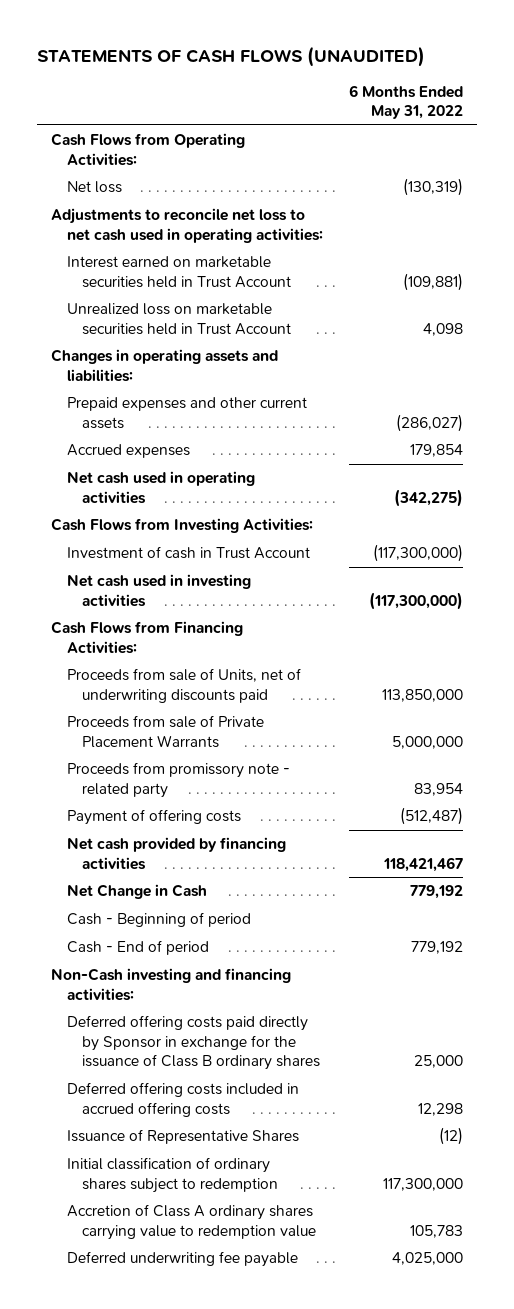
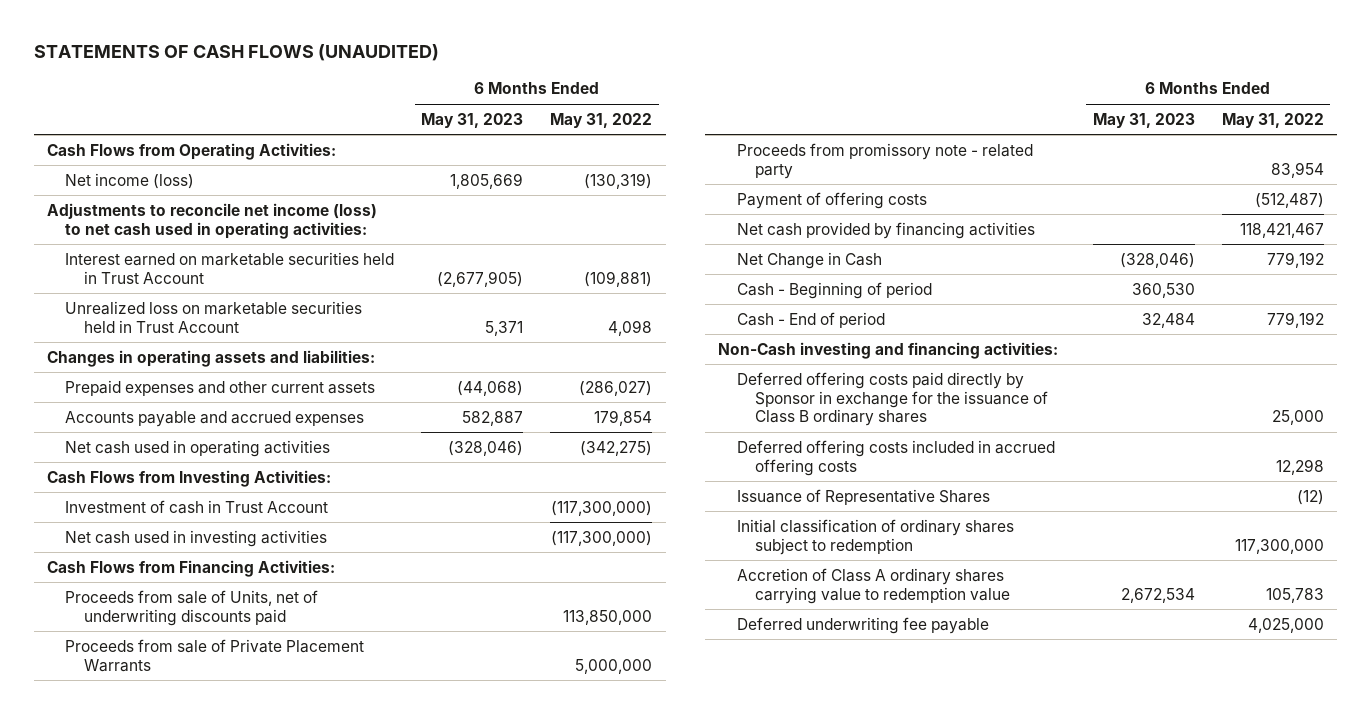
- | 6 Months Ended May 31, 2022
+ | 6 Months Ended May 31, 2023 | 6 Months Ended May 31, 2022
- Net loss | (130,319)
- Adjustments to reconcile net loss to net cash used in operating activities:
+ Net income (loss) | 1,805,669 | (130,319)
+ Adjustments to reconcile net income (loss) to net cash used in operating activities:
- Accrued expenses | 179,854
+ Accounts payable and accrued expenses | 582,887 | 179,854

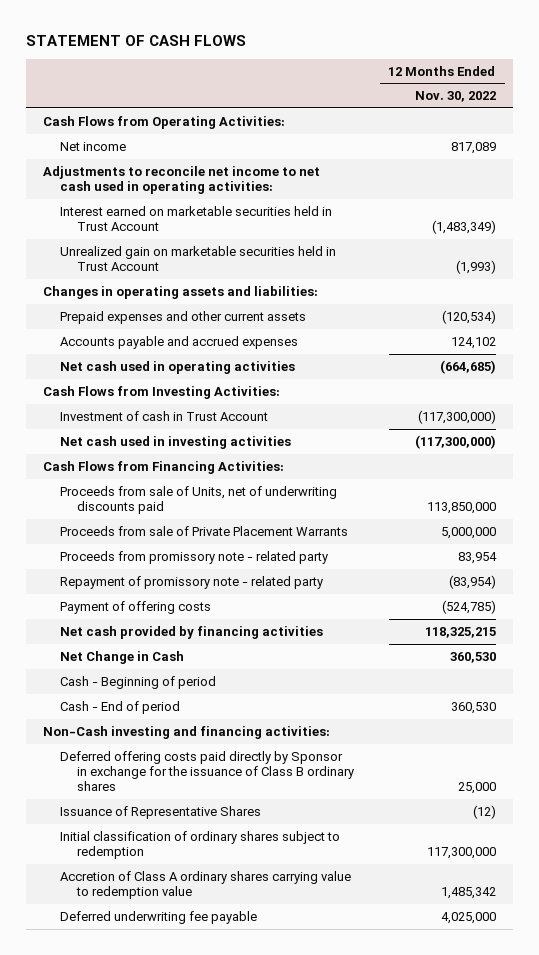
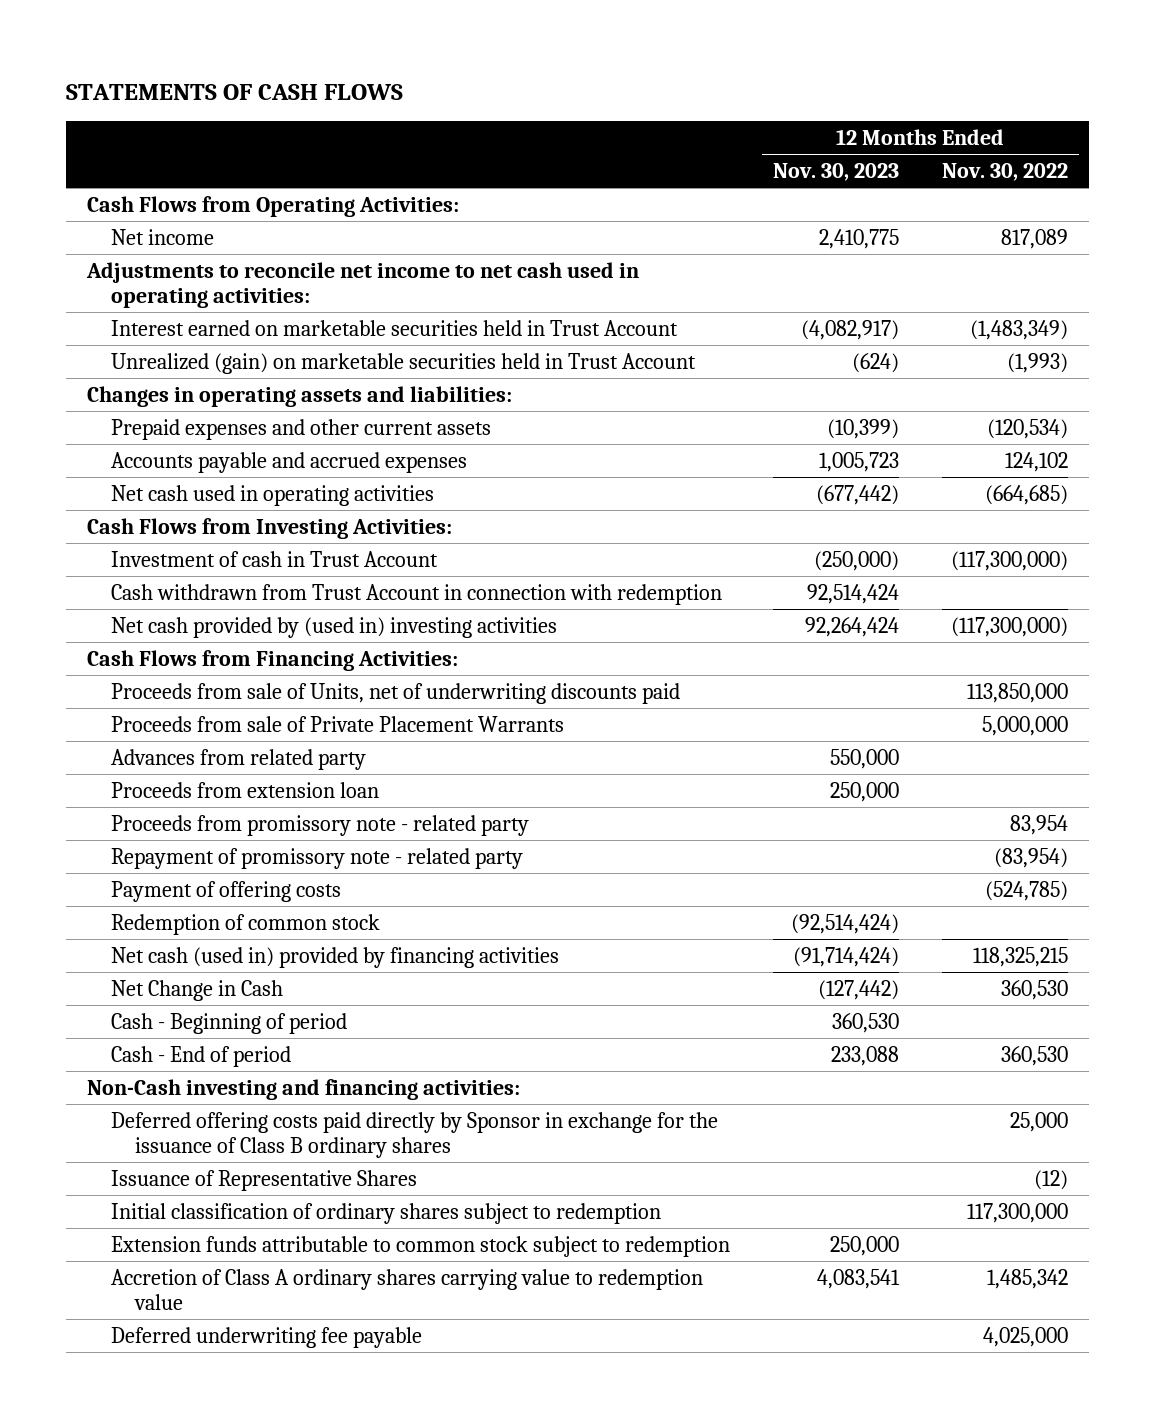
- STATEMENT OF CASH FLOWS
+ STATEMENTS OF CASH FLOWS
- | 12 Months Ended Nov. 30, 2022
+ | 12 Months Ended Nov. 30, 2023 | 12 Months Ended Nov. 30, 2022
- Unrealized gain on marketable securities held in Trust Account | (1,993)
+ Unrealized (gain) on marketable securities held in Trust Account | (624) | (1,993)
- Net cash used in investing activities | (117,300,000)
+ Cash withdrawn from Trust Account in connection with redemption | 92,514,424 |
+ Net cash provided by (used in) investing activities | 92,264,424 | (117,300,000)
+ Advances from related party | 550,000 |
+ Proceeds from extension loan | 250,000 |
- Net cash provided by financing activities | 118,325,215
+ Redemption of common stock | (92,514,424) |
+ Net cash (used in) provided by financing activities | (91,714,424) | 118,325,215
+ Extension funds attributable to common stock subject to redemption | 250,000 |

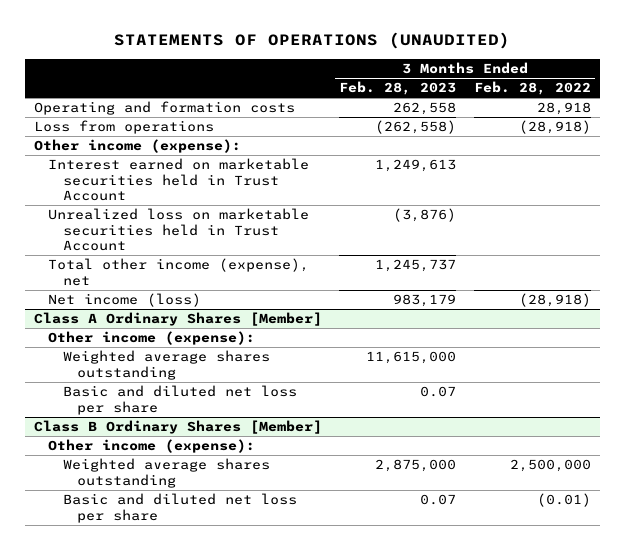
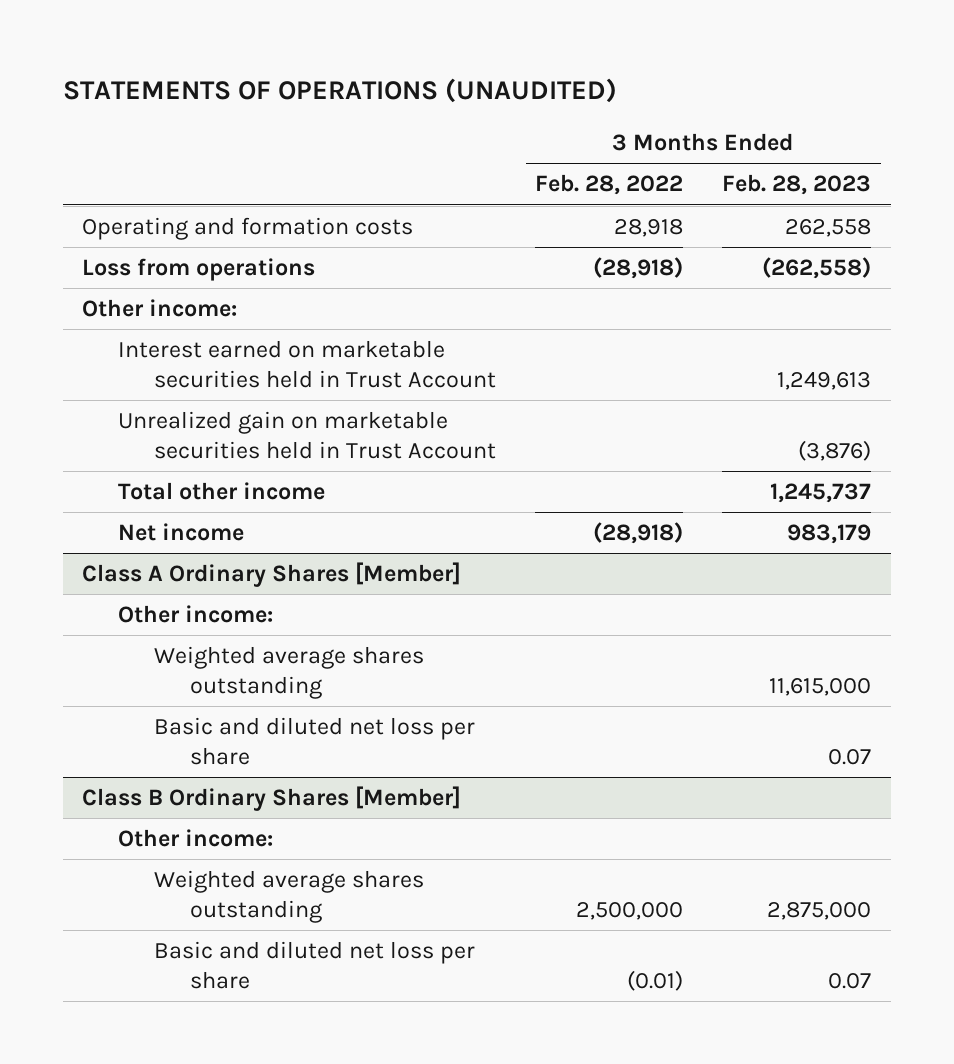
- | 3 Months Ended Feb. 28, 2023 | 3 Months Ended Feb. 28, 2022
+ | 3 Months Ended Feb. 28, 2022 | 3 Months Ended Feb. 28, 2023
- Other income (expense):
+ Other income:
- Unrealized loss on marketable securities held in Trust Account | (3,876) |
- Total other income (expense), net | 1,245,737 |
- Net income (loss) | 983,179 | (28,918)
+ Unrealized gain on marketable securities held in Trust Account | | (3,876)
+ Total other income | | 1,245,737
+ Net income | (28,918) | 983,179
@ Class A Ordinary Shares [Member]
- Other income (expense):
+ Other income:
@ Class B Ordinary Shares [Member]
- Other income (expense):
+ Other income:

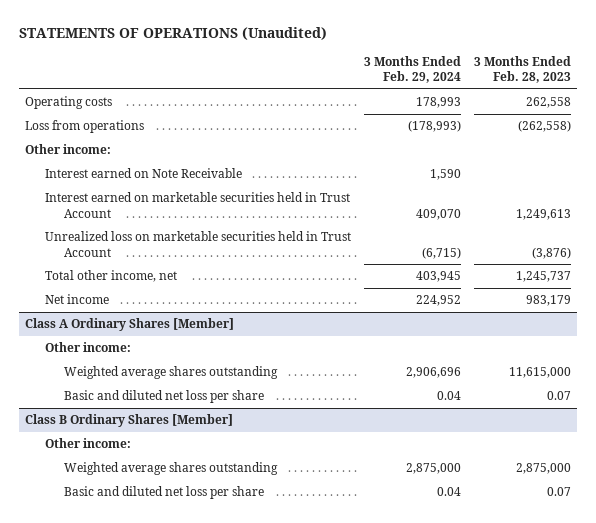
- STATEMENTS OF OPERATIONS (UNAUDITED)
+ STATEMENTS OF OPERATIONS (Unaudited)
- | 3 Months Ended Feb. 28, 2022 | 3 Months Ended Feb. 28, 2023
+ | 3 Months Ended Feb. 29, 2024 | 3 Months Ended Feb. 28, 2023
- Operating and formation costs | 28,918 | 262,558
+ Operating costs | 178,993 | 262,558
+ Interest earned on Note Receivable | 1,590 |
- Unrealized gain on marketable securities held in Trust Account | | (3,876)
- Total other income | | 1,245,737
+ Unrealized loss on marketable securities held in Trust Account | (6,715) | (3,876)
+ Total other income, net | 403,945 | 1,245,737

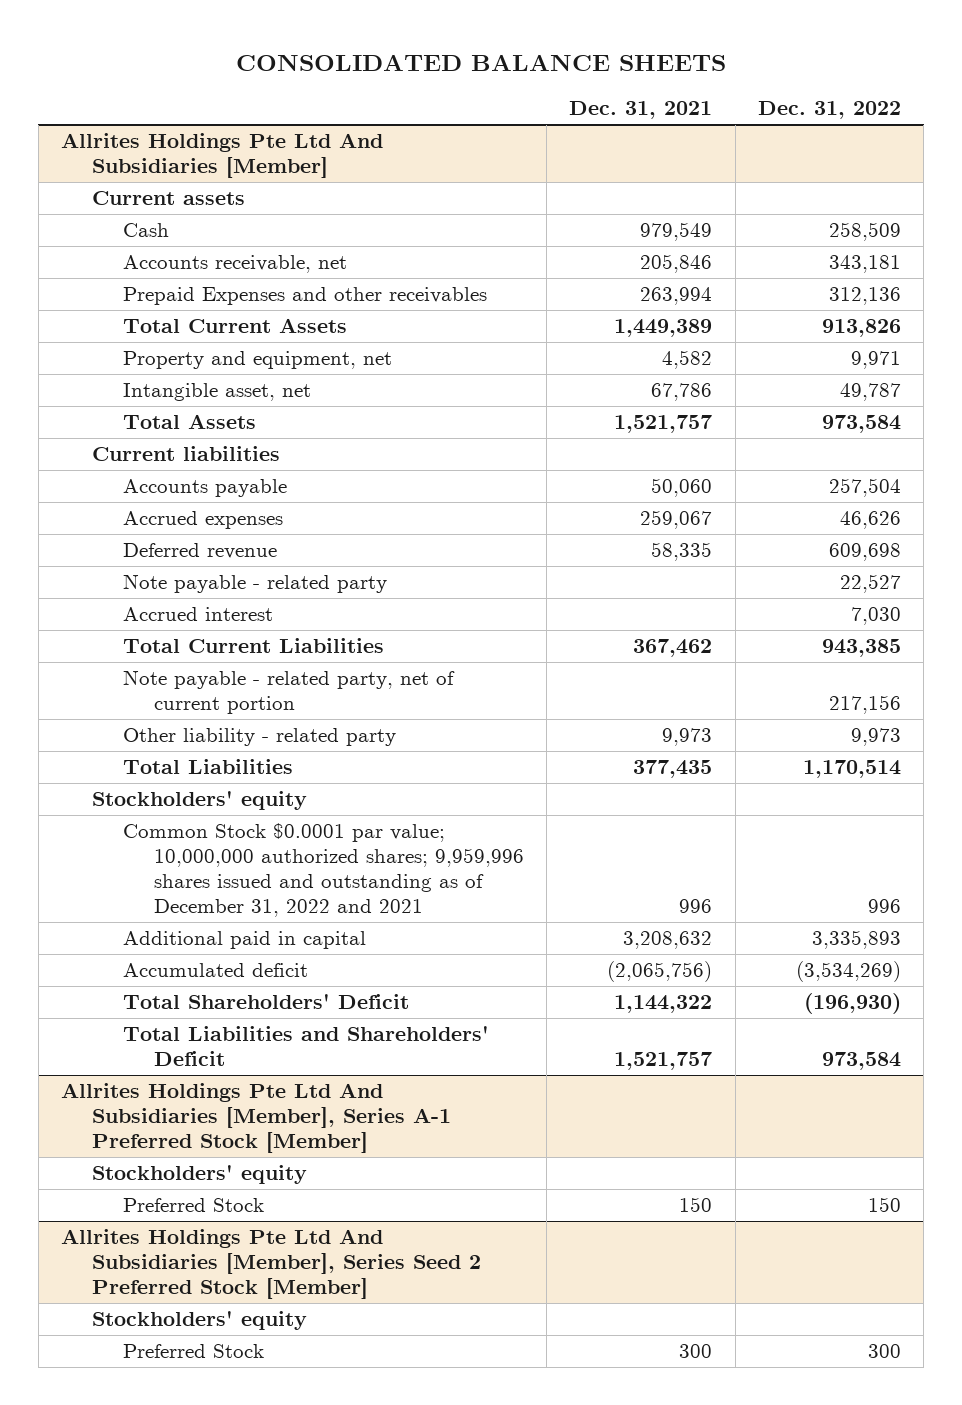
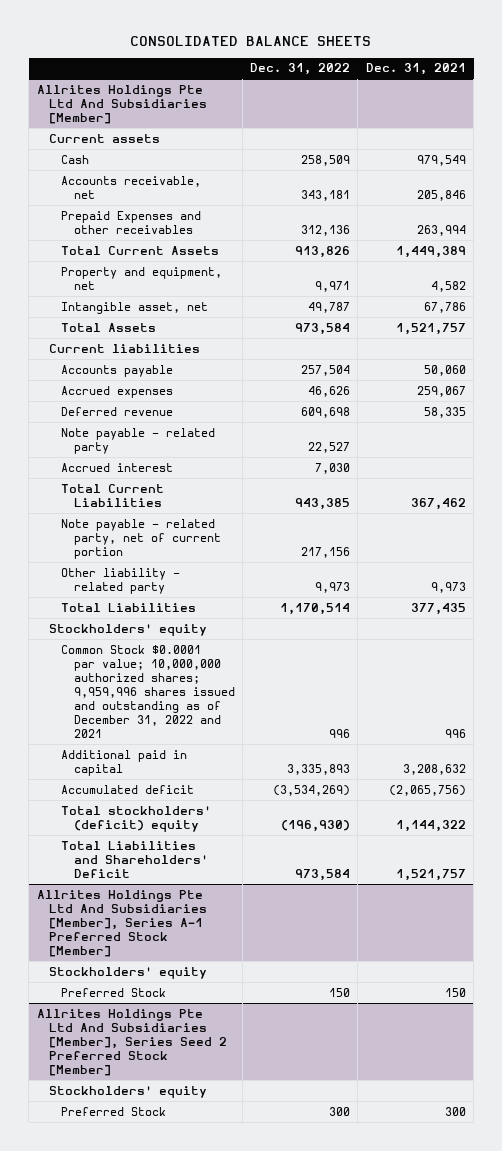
- | Dec. 31, 2021 | Dec. 31, 2022
+ | Dec. 31, 2022 | Dec. 31, 2021
@ Allrites Holdings Pte Ltd And Subsidiaries [Member]
- Total Shareholders' Deficit | 1,144,322 | (196,930)
+ Total stockholders' (deficit) equity | (196,930) | 1,144,322

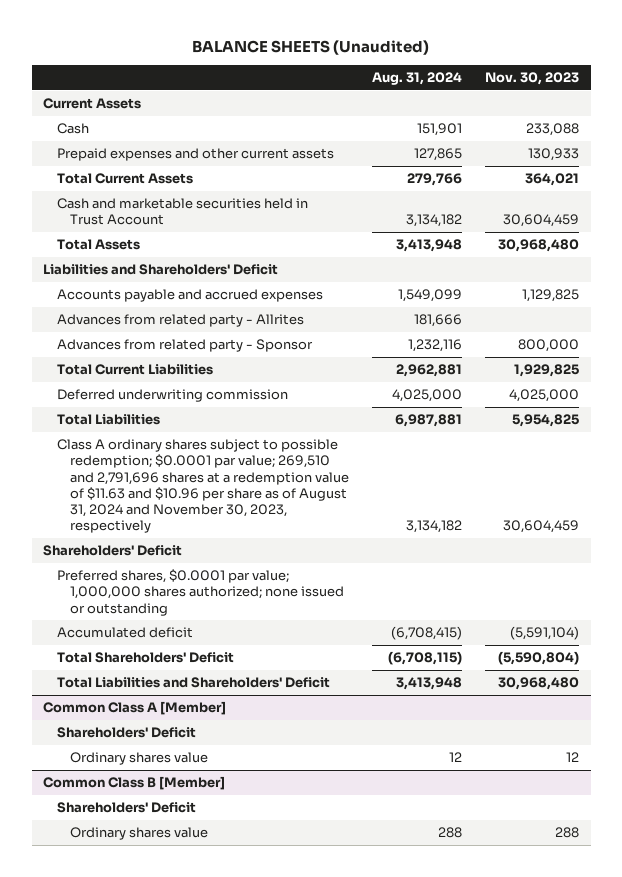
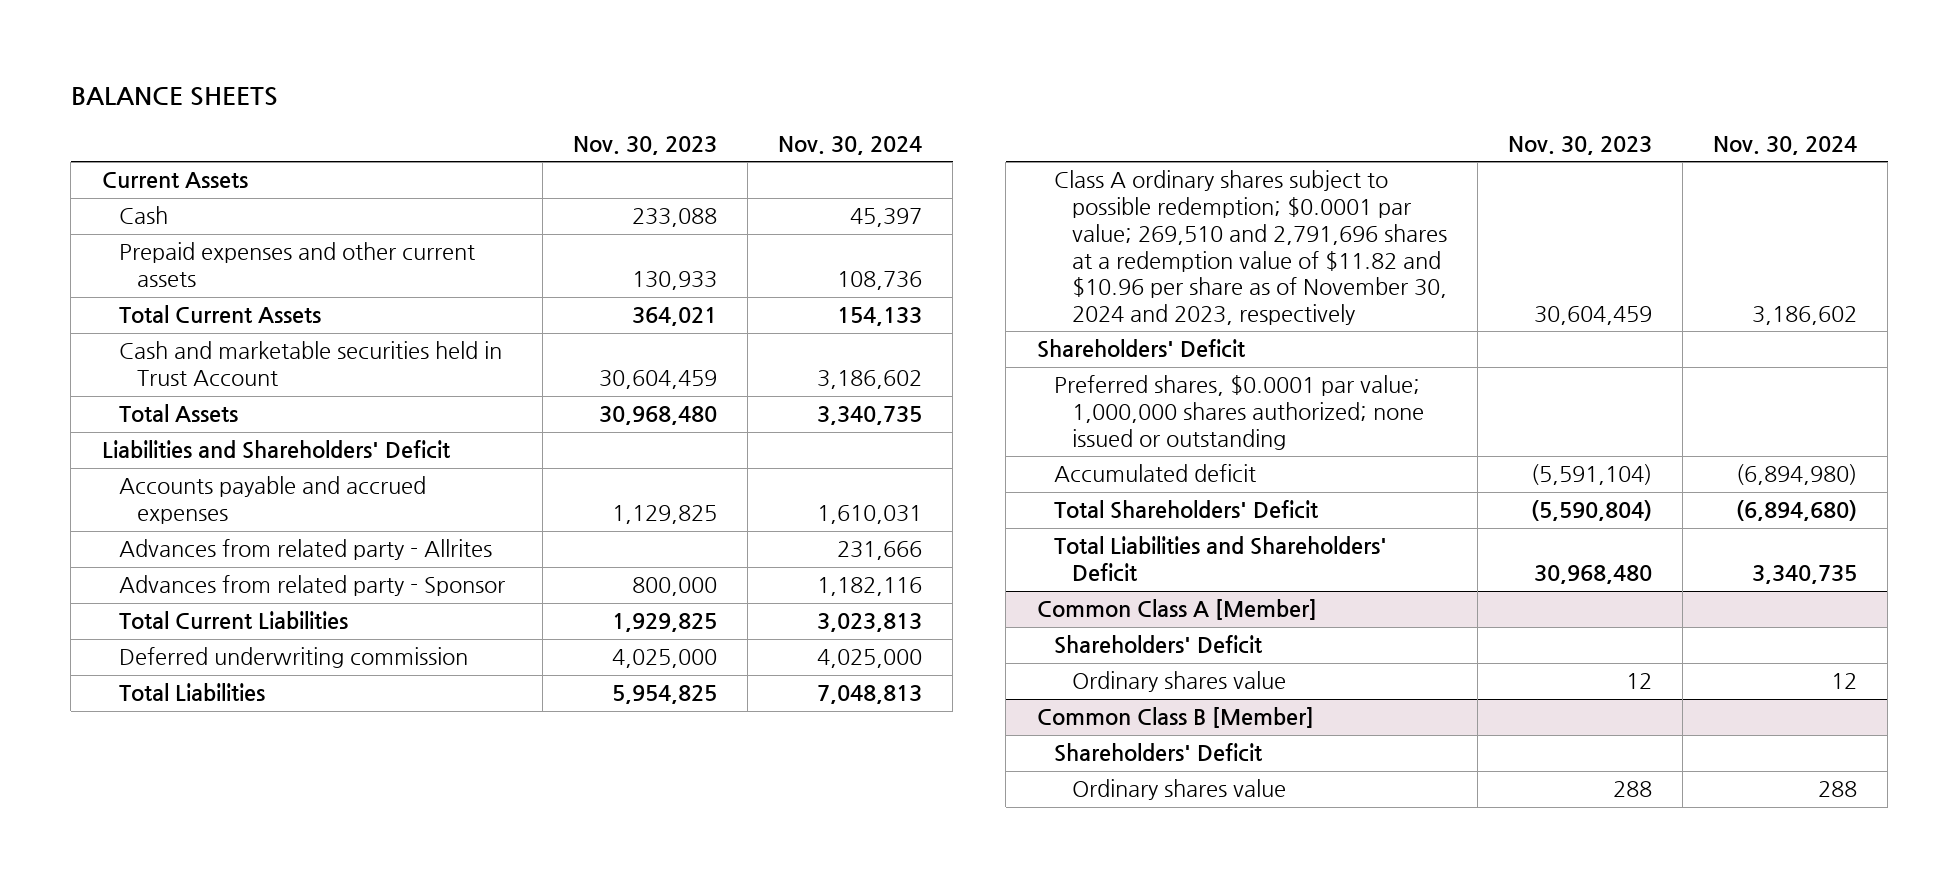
- BALANCE SHEETS (Unaudited)
+ BALANCE SHEETS
- | Aug. 31, 2024 | Nov. 30, 2023
+ | Nov. 30, 2023 | Nov. 30, 2024
- Class A ordinary shares subject to possible redemption; $0.0001 par value; 269,510 and 2,791,696 shares at a redemption value of $11.63 and $10.96 per share as of August 31, 2024 and November 30, 2023, respectively | 3,134,182 | 30,604,459
+ Class A ordinary shares subject to possible redemption; $0.0001 par value; 269,510 and 2,791,696 shares at a redemption value of $11.82 and $10.96 per share as of November 30, 2024 and 2023, respectively | 30,604,459 | 3,186,602

